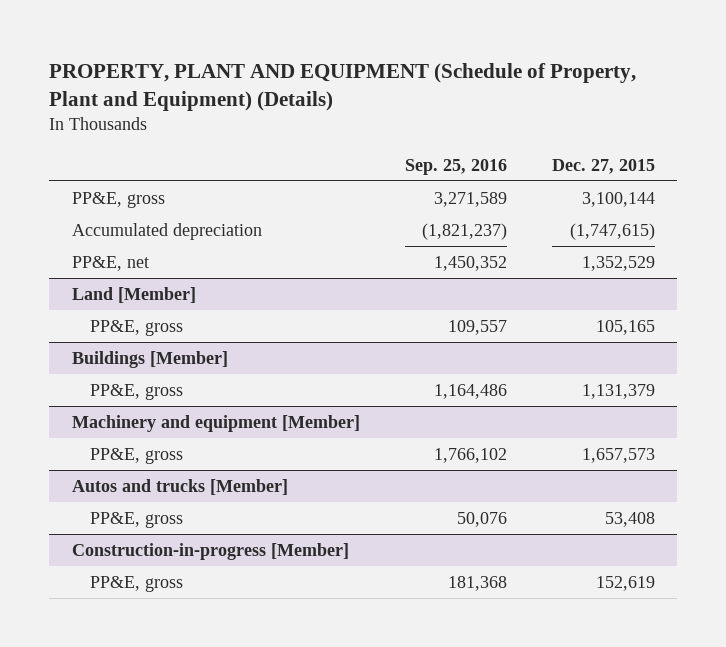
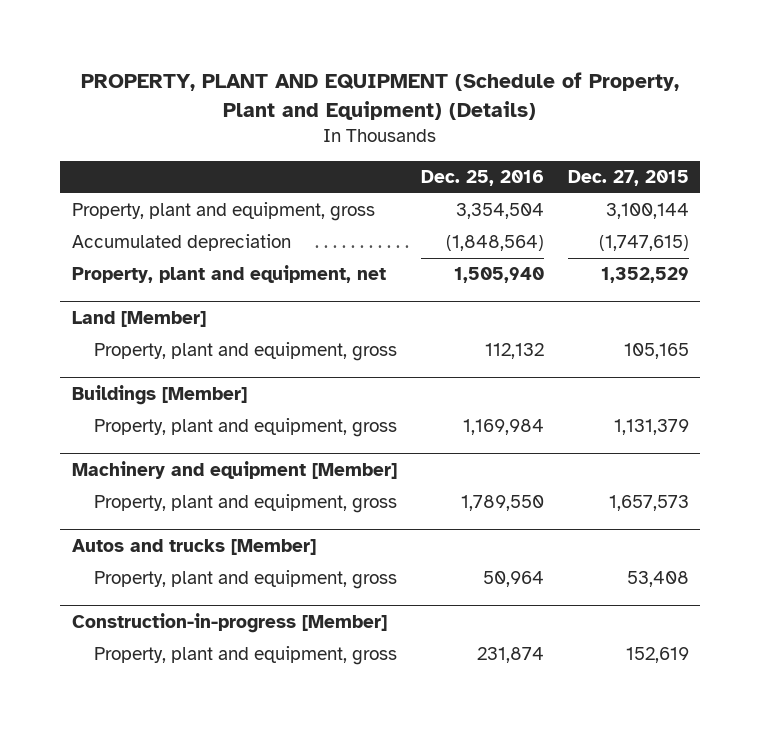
- | Sep. 25, 2016 | Dec. 27, 2015
+ | Dec. 25, 2016 | Dec. 27, 2015
- PP&E, gross | 3,271,589 | 3,100,144
+ Property, plant and equipment, gross | 3,354,504 | 3,100,144
- PP&E, net | 1,450,352 | 1,352,529
+ Property, plant and equipment, net | 1,505,940 | 1,352,529
@ Land [Member]
- PP&E, gross | 109,557 | 105,165
+ Property, plant and equipment, gross | 112,132 | 105,165
@ Buildings [Member]
- PP&E, gross | 1,164,486 | 1,131,379
+ Property, plant and equipment, gross | 1,169,984 | 1,131,379
@ Machinery and equipment [Member]
- PP&E, gross | 1,766,102 | 1,657,573
+ Property, plant and equipment, gross | 1,789,550 | 1,657,573
@ Autos and trucks [Member]
- PP&E, gross | 50,076 | 53,408
+ Property, plant and equipment, gross | 50,964 | 53,408
@ Construction-in-progress [Member]
- PP&E, gross | 181,368 | 152,619
+ Property, plant and equipment, gross | 231,874 | 152,619

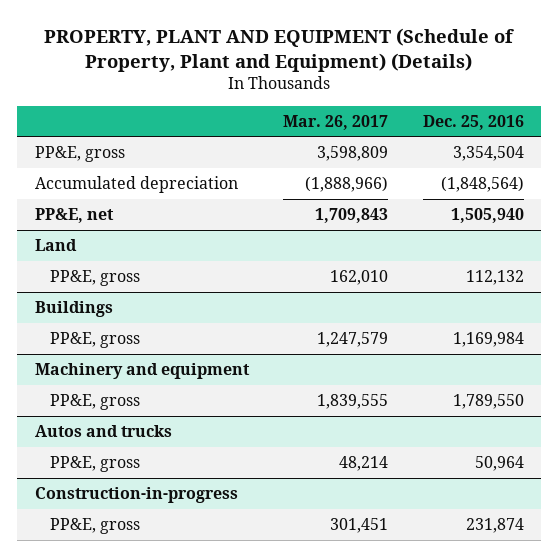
- | Dec. 25, 2016 | Dec. 27, 2015
+ | Mar. 26, 2017 | Dec. 25, 2016
- Property, plant and equipment, gross | 3,354,504 | 3,100,144
+ PP&E, gross | 3,598,809 | 3,354,504
- Property, plant and equipment, net | 1,505,940 | 1,352,529
- Land [Member]
- Property, plant and equipment, gross | 112,132 | 105,165
- Buildings [Member]
- Property, plant and equipment, gross | 1,169,984 | 1,131,379
- Machinery and equipment [Member]
- Property, plant and equipment, gross | 1,789,550 | 1,657,573
- Autos and trucks [Member]
- Property, plant and equipment, gross | 50,964 | 53,408
- Construction-in-progress [Member]
- Property, plant and equipment, gross | 231,874 | 152,619
+ PP&E, net | 1,709,843 | 1,505,940
+ Land
+ PP&E, gross | 162,010 | 112,132
+ Buildings
+ PP&E, gross | 1,247,579 | 1,169,984
+ Machinery and equipment
+ PP&E, gross | 1,839,555 | 1,789,550
+ Autos and trucks
+ PP&E, gross | 48,214 | 50,964
+ Construction-in-progress
+ PP&E, gross | 301,451 | 231,874

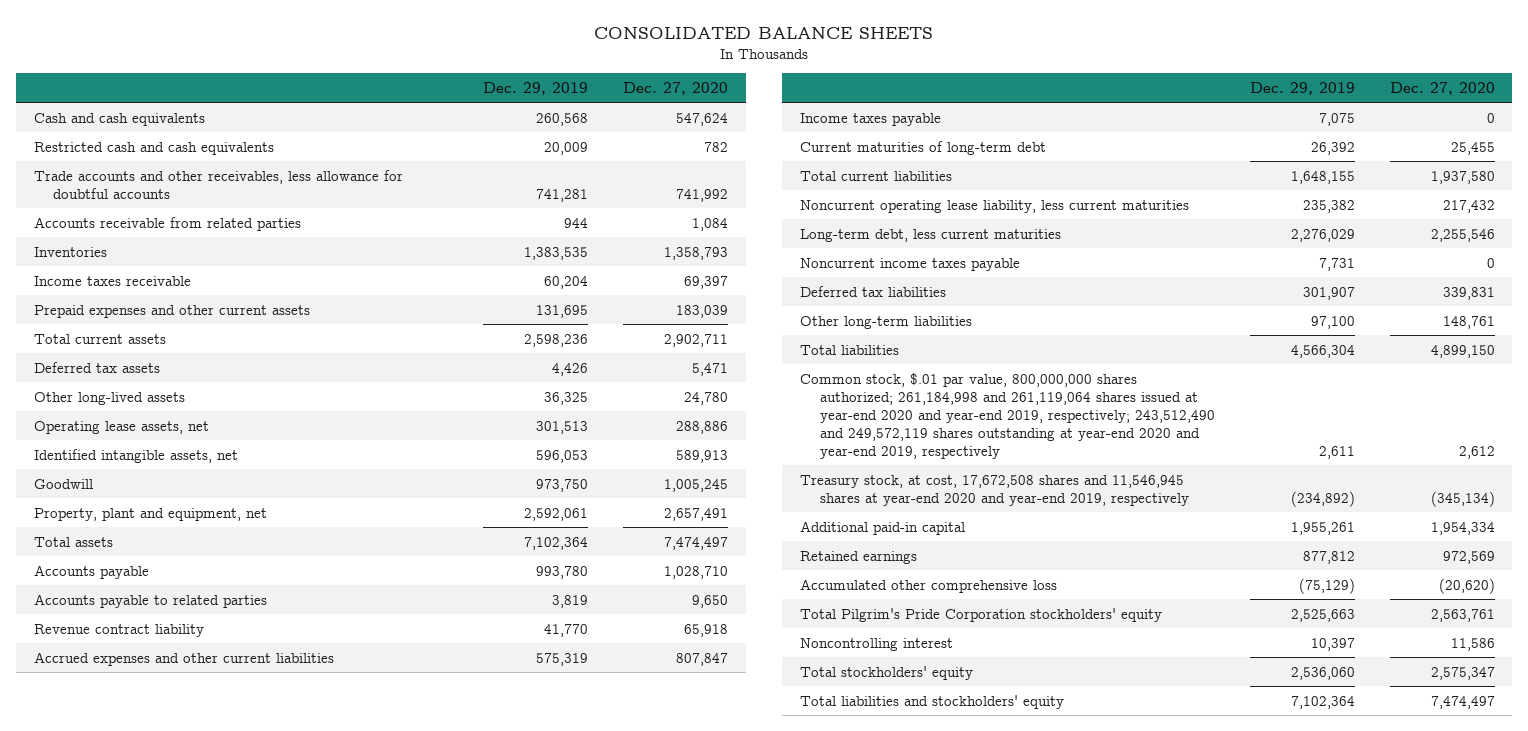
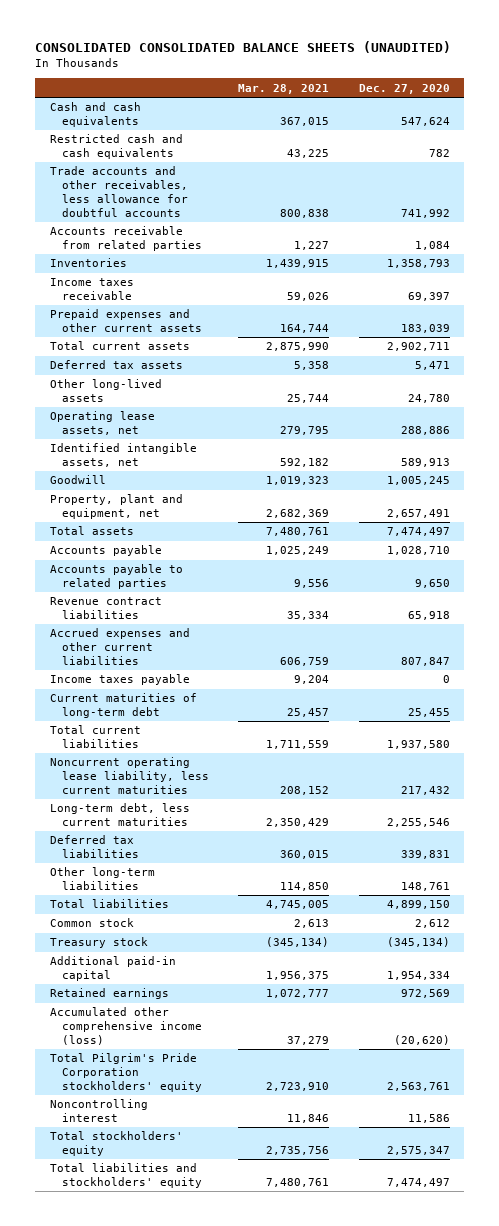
- CONSOLIDATED BALANCE SHEETS
+ CONSOLIDATED CONSOLIDATED BALANCE SHEETS (UNAUDITED)
- | Dec. 29, 2019 | Dec. 27, 2020
+ | Mar. 28, 2021 | Dec. 27, 2020
- Revenue contract liability | 41,770 | 65,918
+ Revenue contract liabilities | 35,334 | 65,918
- Noncurrent income taxes payable | 7,731 | 0
- Common stock, $.01 par value, 800,000,000 shares authorized; 261,184,998 and 261,119,064 shares issued at year-end 2020 and year-end 2019, respectively; 243,512,490 and 249,572,119 shares outstanding at year-end 2020 and year-end 2019, respectively | 2,611 | 2,612
- Treasury stock, at cost, 17,672,508 shares and 11,546,945 shares at year-end 2020 and year-end 2019, respectively | (234,892) | (345,134)
+ Common stock | 2,613 | 2,612
+ Treasury stock | (345,134) | (345,134)
- Accumulated other comprehensive loss | (75,129) | (20,620)
+ Accumulated other comprehensive income (loss) | 37,279 | (20,620)

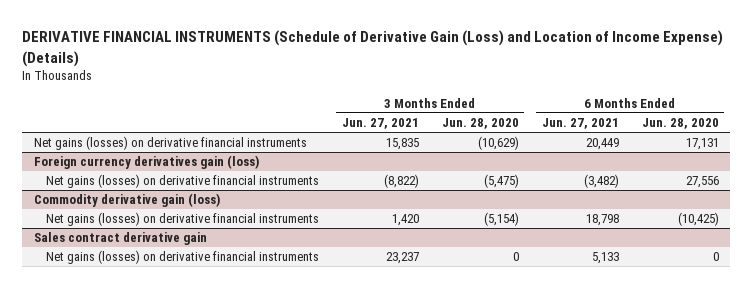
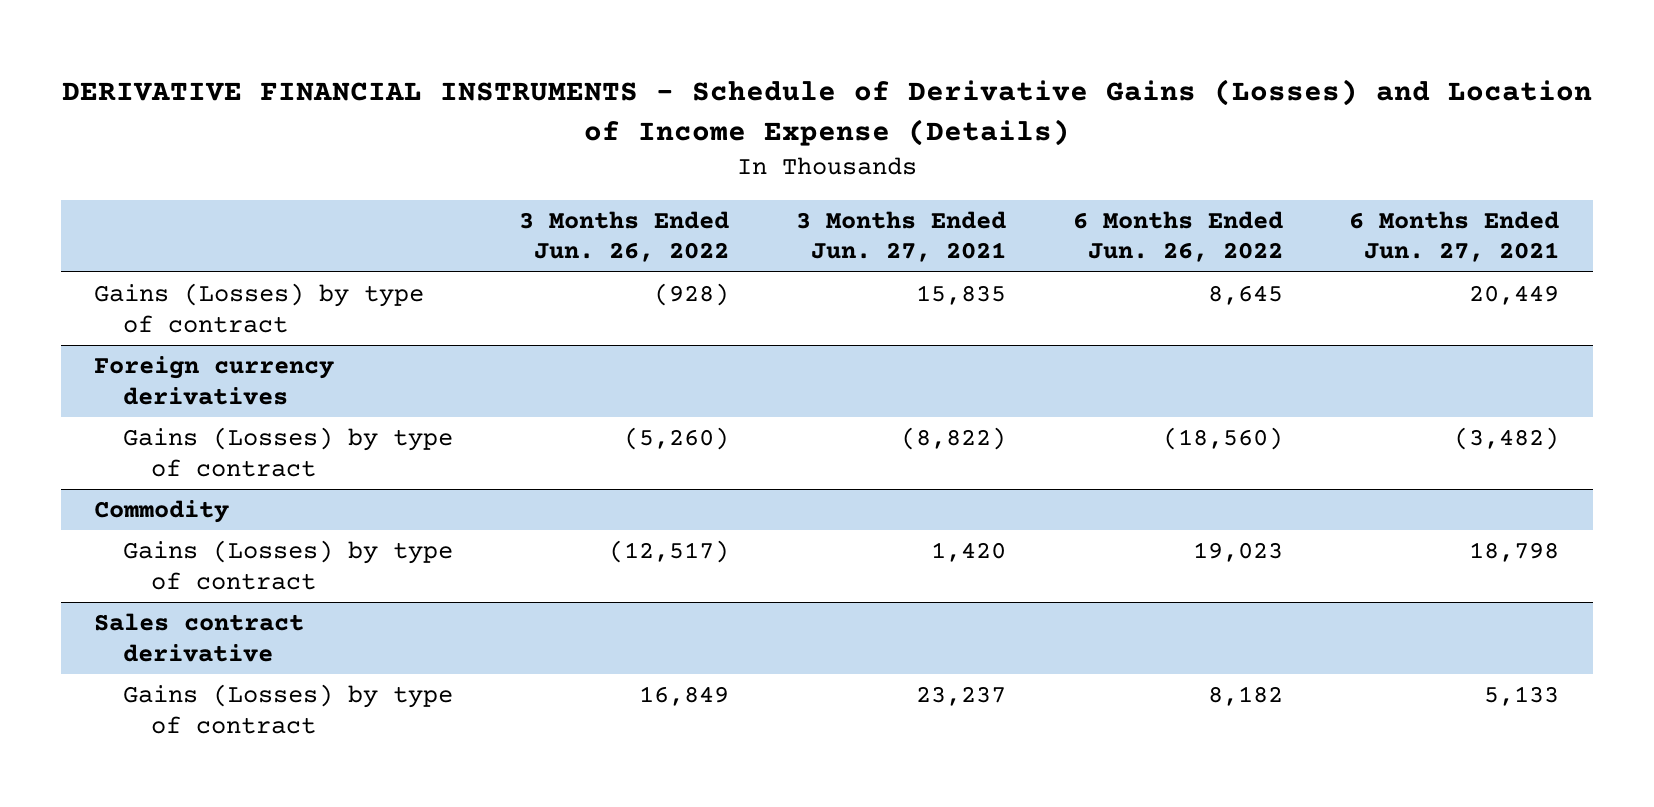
- DERIVATIVE FINANCIAL INSTRUMENTS (Schedule of Derivative Gain (Loss) and Location of Income Expense) (Details)
+ DERIVATIVE FINANCIAL INSTRUMENTS - Schedule of Derivative Gains (Losses) and Location of Income Expense (Details)
- | 3 Months Ended Jun. 27, 2021 | 3 Months Ended Jun. 28, 2020 | 6 Months Ended Jun. 27, 2021 | 6 Months Ended Jun. 28, 2020
+ | 3 Months Ended Jun. 26, 2022 | 3 Months Ended Jun. 27, 2021 | 6 Months Ended Jun. 26, 2022 | 6 Months Ended Jun. 27, 2021
- Net gains (losses) on derivative financial instruments | 15,835 | (10,629) | 20,449 | 17,131
- Foreign currency derivatives gain (loss)
- Net gains (losses) on derivative financial instruments | (8,822) | (5,475) | (3,482) | 27,556
- Commodity derivative gain (loss)
- Net gains (losses) on derivative financial instruments | 1,420 | (5,154) | 18,798 | (10,425)
- Sales contract derivative gain
- Net gains (losses) on derivative financial instruments | 23,237 | 0 | 5,133 | 0
+ Gains (Losses) by type of contract | (928) | 15,835 | 8,645 | 20,449
+ Foreign currency derivatives
+ Gains (Losses) by type of contract | (5,260) | (8,822) | (18,560) | (3,482)
+ Commodity
+ Gains (Losses) by type of contract | (12,517) | 1,420 | 19,023 | 18,798
+ Sales contract derivative
+ Gains (Losses) by type of contract | 16,849 | 23,237 | 8,182 | 5,133

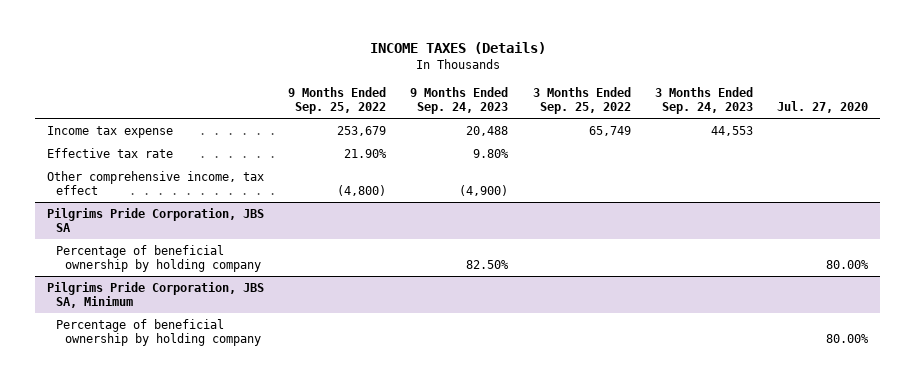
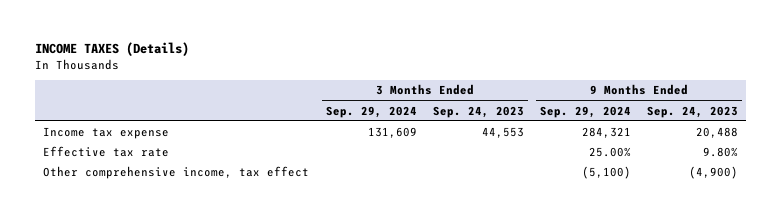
- | 9 Months Ended Sep. 25, 2022 | 9 Months Ended Sep. 24, 2023 | 3 Months Ended Sep. 25, 2022 | 3 Months Ended Sep. 24, 2023 | Jul. 27, 2020
+ | 3 Months Ended Sep. 29, 2024 | 3 Months Ended Sep. 24, 2023 | 9 Months Ended Sep. 29, 2024 | 9 Months Ended Sep. 24, 2023
- Pilgrims Pride Corporation, JBS SA
- Percentage of beneficial ownership by holding company | | 82.50% | | | 80.00%
- Pilgrims Pride Corporation, JBS SA, Minimum
- Percentage of beneficial ownership by holding company | | | | | 80.00%

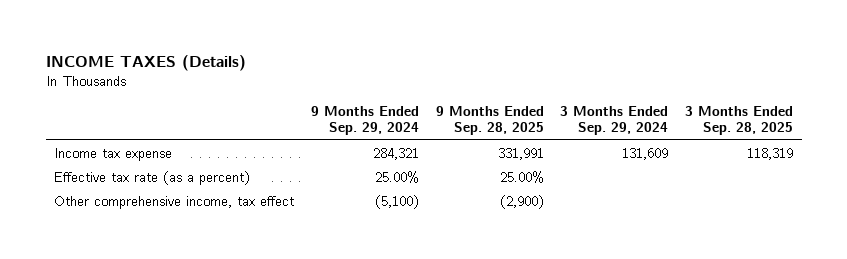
- | 3 Months Ended Sep. 29, 2024 | 3 Months Ended Sep. 24, 2023 | 9 Months Ended Sep. 29, 2024 | 9 Months Ended Sep. 24, 2023
+ | 9 Months Ended Sep. 29, 2024 | 9 Months Ended Sep. 28, 2025 | 3 Months Ended Sep. 29, 2024 | 3 Months Ended Sep. 28, 2025
- Effective tax rate | | | 25.00% | 9.80%
+ Effective tax rate (as a percent) | 25.00% | 25.00% | |

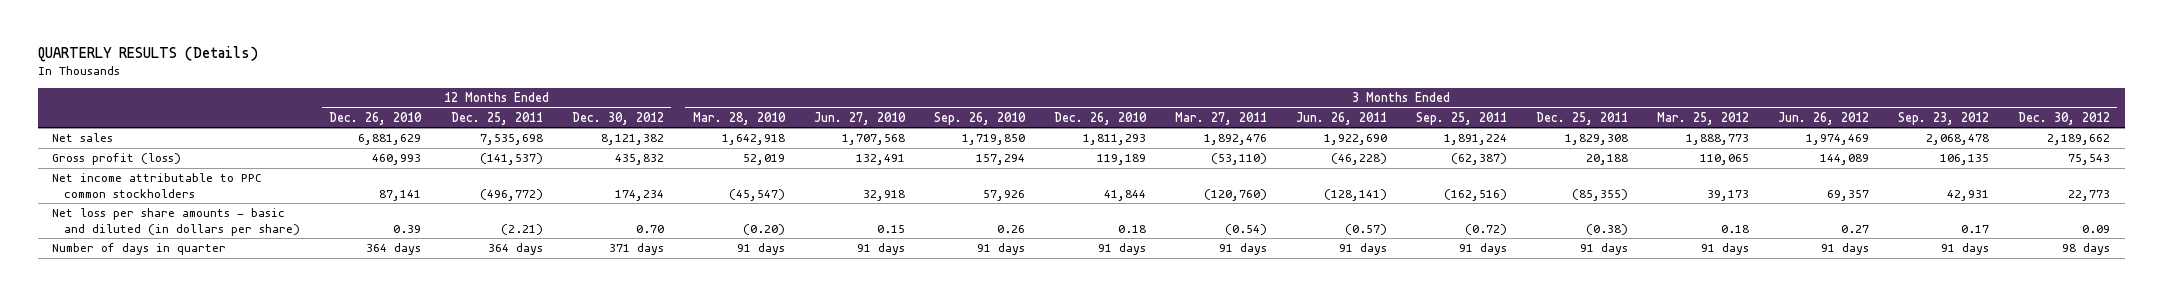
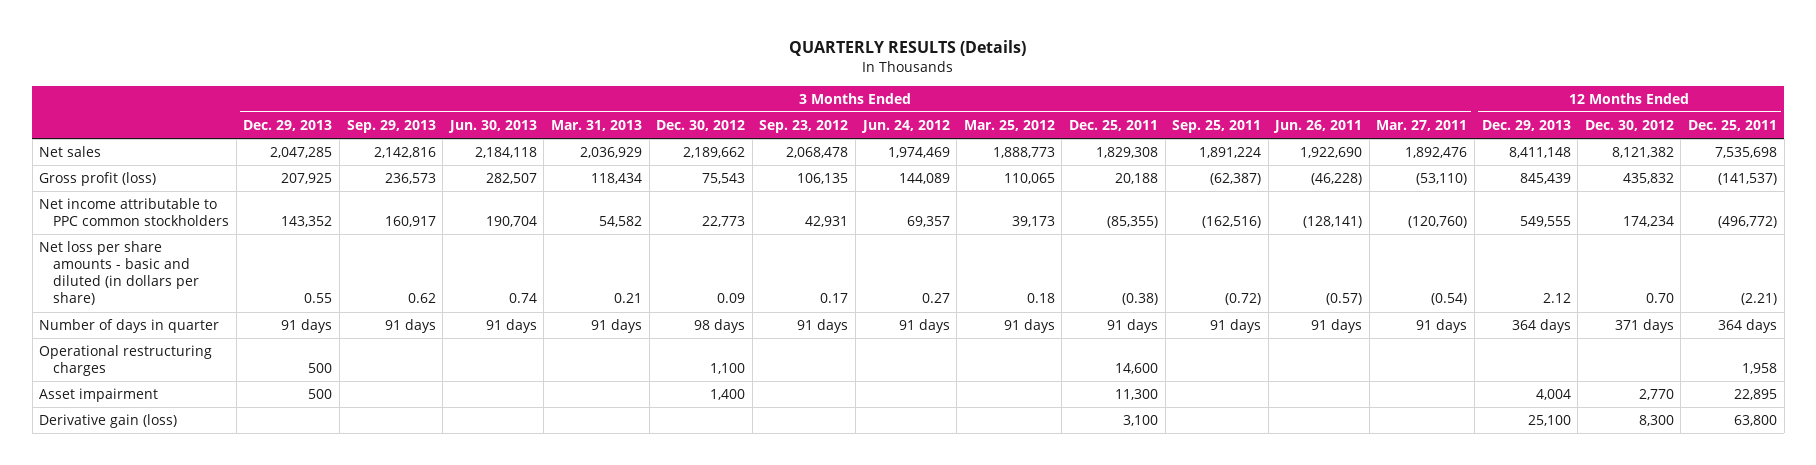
- | 12 Months Ended Dec. 26, 2010 | 12 Months Ended Dec. 25, 2011 | 12 Months Ended Dec. 30, 2012 | 3 Months Ended Mar. 28, 2010 | 3 Months Ended Jun. 27, 2010 | 3 Months Ended Sep. 26, 2010 | 3 Months Ended Dec. 26, 2010 | 3 Months Ended Mar. 27, 2011 | 3 Months Ended Jun. 26, 2011 | 3 Months Ended Sep. 25, 2011 | 3 Months Ended Dec. 25, 2011 | 3 Months Ended Mar. 25, 2012 | 3 Months Ended Jun. 26, 2012 | 3 Months Ended Sep. 23, 2012 | 3 Months Ended Dec. 30, 2012
+ | 3 Months Ended Dec. 29, 2013 | 3 Months Ended Sep. 29, 2013 | 3 Months Ended Jun. 30, 2013 | 3 Months Ended Mar. 31, 2013 | 3 Months Ended Dec. 30, 2012 | 3 Months Ended Sep. 23, 2012 | 3 Months Ended Jun. 24, 2012 | 3 Months Ended Mar. 25, 2012 | 3 Months Ended Dec. 25, 2011 | 3 Months Ended Sep. 25, 2011 | 3 Months Ended Jun. 26, 2011 | 3 Months Ended Mar. 27, 2011 | 12 Months Ended Dec. 29, 2013 | 12 Months Ended Dec. 30, 2012 | 12 Months Ended Dec. 25, 2011
+ Operational restructuring charges | 500 | | | | 1,100 | | | | 14,600 | | | | | | 1,958
+ Asset impairment | 500 | | | | 1,400 | | | | 11,300 | | | | 4,004 | 2,770 | 22,895
+ Derivative gain (loss) | | | | | | | | | 3,100 | | | | 25,100 | 8,300 | 63,800

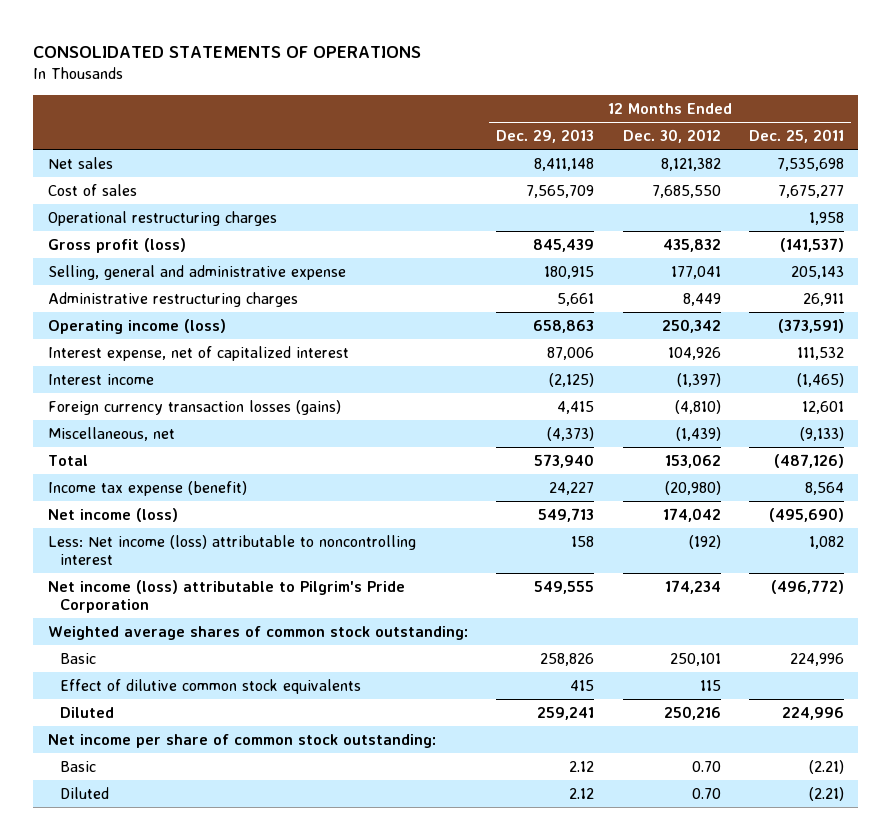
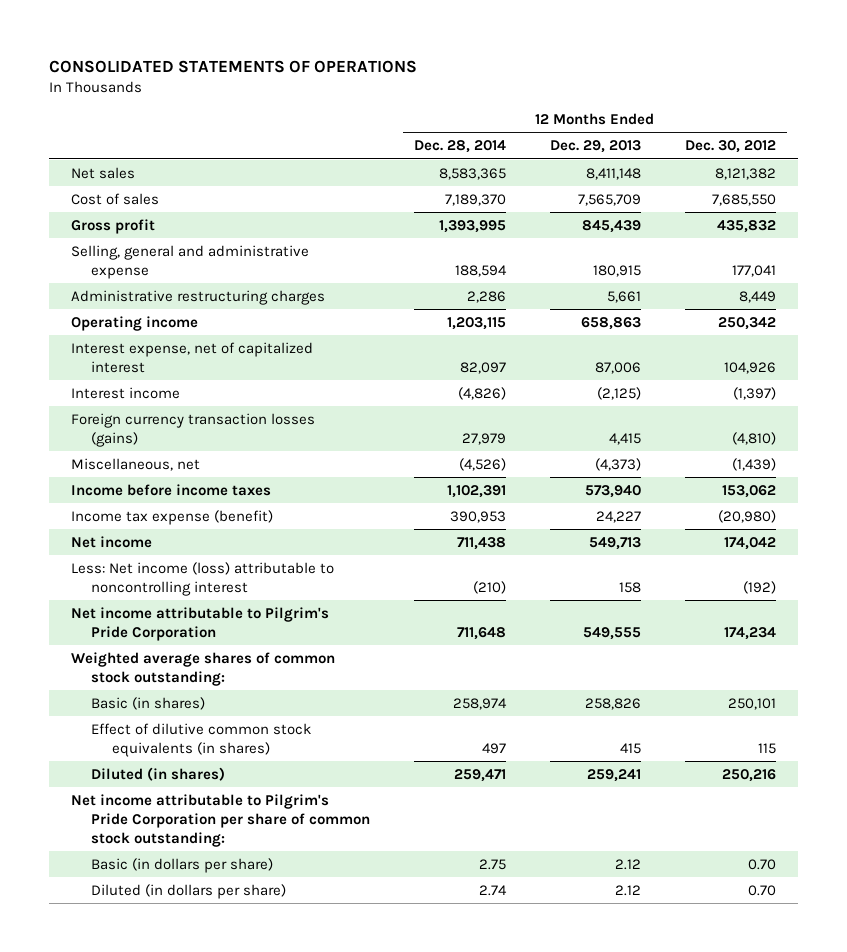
- | 12 Months Ended Dec. 29, 2013 | 12 Months Ended Dec. 30, 2012 | 12 Months Ended Dec. 25, 2011
+ | 12 Months Ended Dec. 28, 2014 | 12 Months Ended Dec. 29, 2013 | 12 Months Ended Dec. 30, 2012
- Operational restructuring charges | | | 1,958
- Gross profit (loss) | 845,439 | 435,832 | (141,537)
+ Gross profit | 1,393,995 | 845,439 | 435,832
- Operating income (loss) | 658,863 | 250,342 | (373,591)
+ Operating income | 1,203,115 | 658,863 | 250,342
- Total | 573,940 | 153,062 | (487,126)
+ Income before income taxes | 1,102,391 | 573,940 | 153,062
- Net income (loss) | 549,713 | 174,042 | (495,690)
+ Net income | 711,438 | 549,713 | 174,042
- Net income (loss) attributable to Pilgrim's Pride Corporation | 549,555 | 174,234 | (496,772)
+ Net income attributable to Pilgrim's Pride Corporation | 711,648 | 549,555 | 174,234
- Basic | 258,826 | 250,101 | 224,996
- Effect of dilutive common stock equivalents | 415 | 115 |
- Diluted | 259,241 | 250,216 | 224,996
- Net income per share of common stock outstanding:
- Basic | 2.12 | 0.70 | (2.21)
- Diluted | 2.12 | 0.70 | (2.21)
+ Basic (in shares) | 258,974 | 258,826 | 250,101
+ Effect of dilutive common stock equivalents (in shares) | 497 | 415 | 115
+ Diluted (in shares) | 259,471 | 259,241 | 250,216
+ Net income attributable to Pilgrim's Pride Corporation per share of common stock outstanding:
+ Basic (in dollars per share) | 2.75 | 2.12 | 0.70
+ Diluted (in dollars per share) | 2.74 | 2.12 | 0.70

